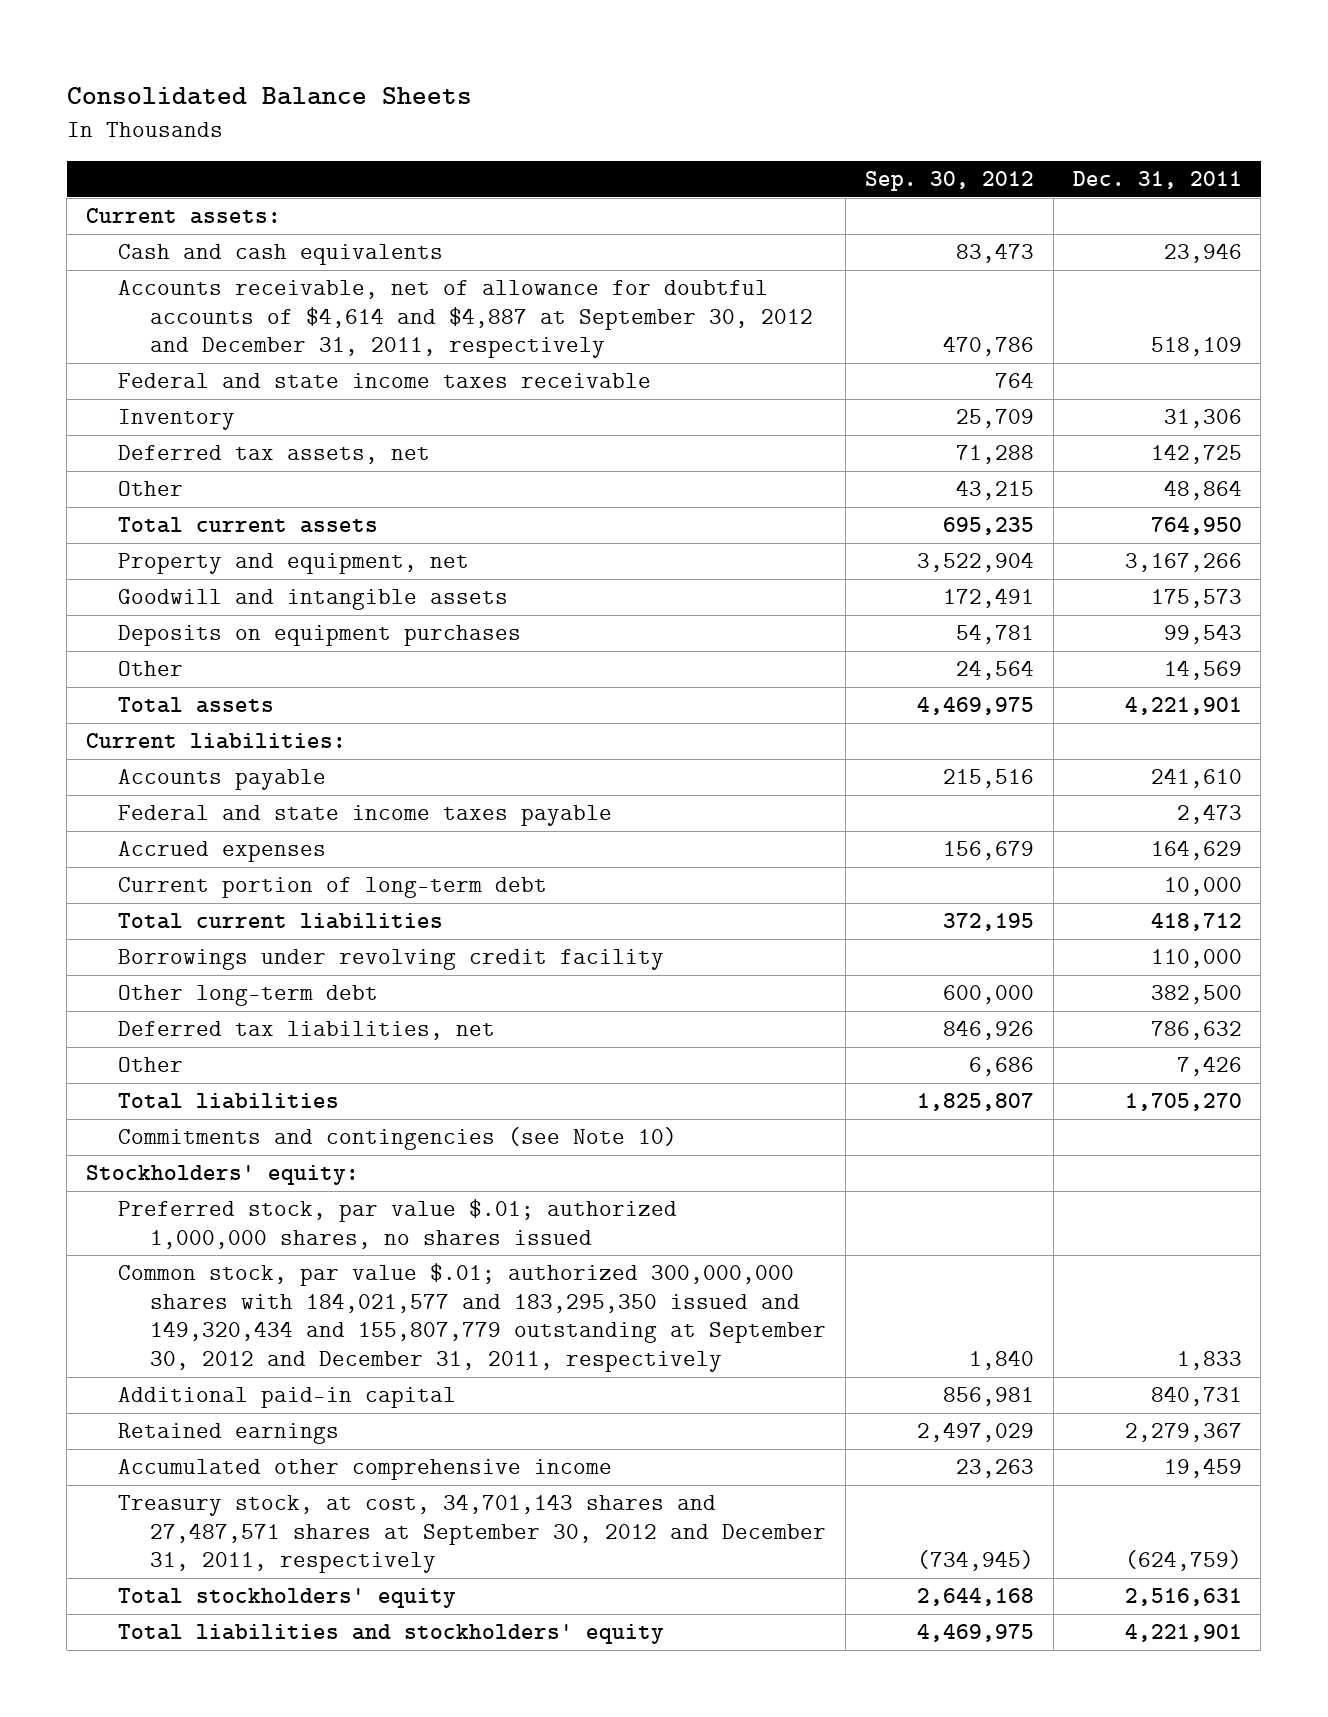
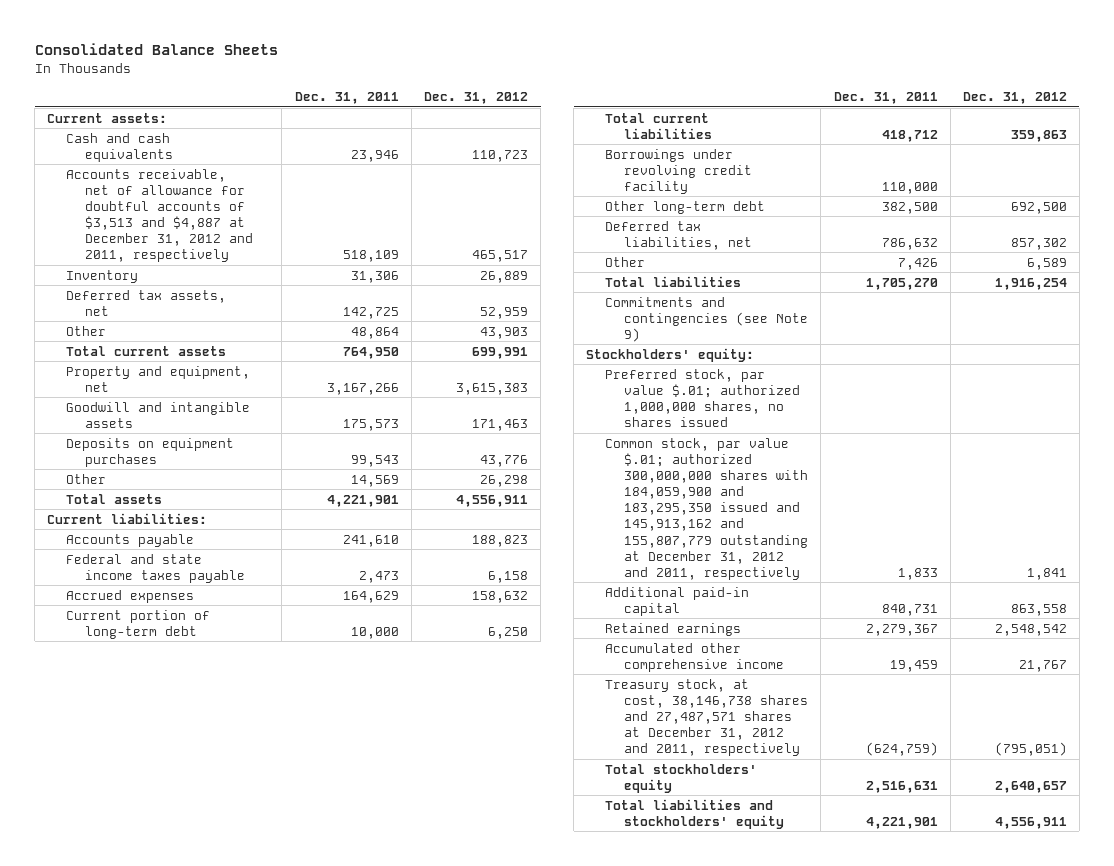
- | Sep. 30, 2012 | Dec. 31, 2011
+ | Dec. 31, 2011 | Dec. 31, 2012
- Accounts receivable, net of allowance for doubtful accounts of $4,614 and $4,887 at September 30, 2012 and December 31, 2011, respectively | 470,786 | 518,109
- Federal and state income taxes receivable | 764 |
+ Accounts receivable, net of allowance for doubtful accounts of $3,513 and $4,887 at December 31, 2012 and 2011, respectively | 518,109 | 465,517
- Commitments and contingencies (see Note 10)
+ Commitments and contingencies (see Note 9)
- Common stock, par value $.01; authorized 300,000,000 shares with 184,021,577 and 183,295,350 issued and 149,320,434 and 155,807,779 outstanding at September 30, 2012 and December 31, 2011, respectively | 1,840 | 1,833
+ Common stock, par value $.01; authorized 300,000,000 shares with 184,059,900 and 183,295,350 issued and 145,913,162 and 155,807,779 outstanding at December 31, 2012 and 2011, respectively | 1,833 | 1,841
- Treasury stock, at cost, 34,701,143 shares and 27,487,571 shares at September 30, 2012 and December 31, 2011, respectively | (734,945) | (624,759)
+ Treasury stock, at cost, 38,146,738 shares and 27,487,571 shares at December 31, 2012 and 2011, respectively | (624,759) | (795,051)

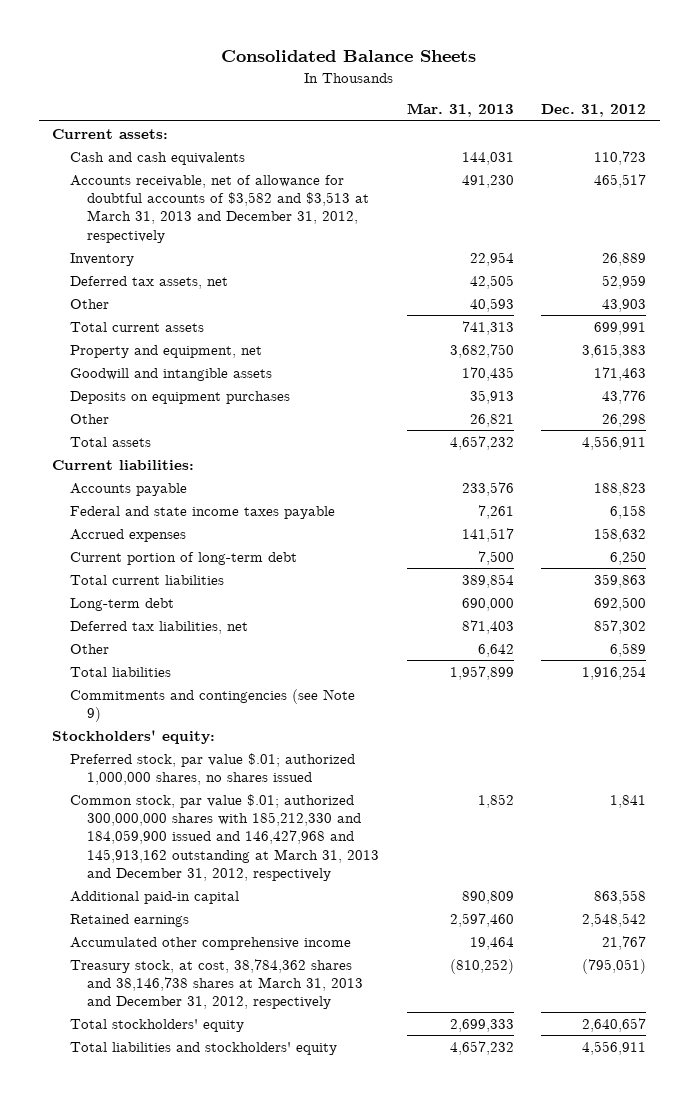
- | Dec. 31, 2011 | Dec. 31, 2012
+ | Mar. 31, 2013 | Dec. 31, 2012
- Accounts receivable, net of allowance for doubtful accounts of $3,513 and $4,887 at December 31, 2012 and 2011, respectively | 518,109 | 465,517
+ Accounts receivable, net of allowance for doubtful accounts of $3,582 and $3,513 at March 31, 2013 and December 31, 2012, respectively | 491,230 | 465,517
- Borrowings under revolving credit facility | 110,000 |
- Other long-term debt | 382,500 | 692,500
+ Long-term debt | 690,000 | 692,500
- Common stock, par value $.01; authorized 300,000,000 shares with 184,059,900 and 183,295,350 issued and 145,913,162 and 155,807,779 outstanding at December 31, 2012 and 2011, respectively | 1,833 | 1,841
+ Common stock, par value $.01; authorized 300,000,000 shares with 185,212,330 and 184,059,900 issued and 146,427,968 and 145,913,162 outstanding at March 31, 2013 and December 31, 2012, respectively | 1,852 | 1,841
- Treasury stock, at cost, 38,146,738 shares and 27,487,571 shares at December 31, 2012 and 2011, respectively | (624,759) | (795,051)
+ Treasury stock, at cost, 38,784,362 shares and 38,146,738 shares at March 31, 2013 and December 31, 2012, respectively | (810,252) | (795,051)

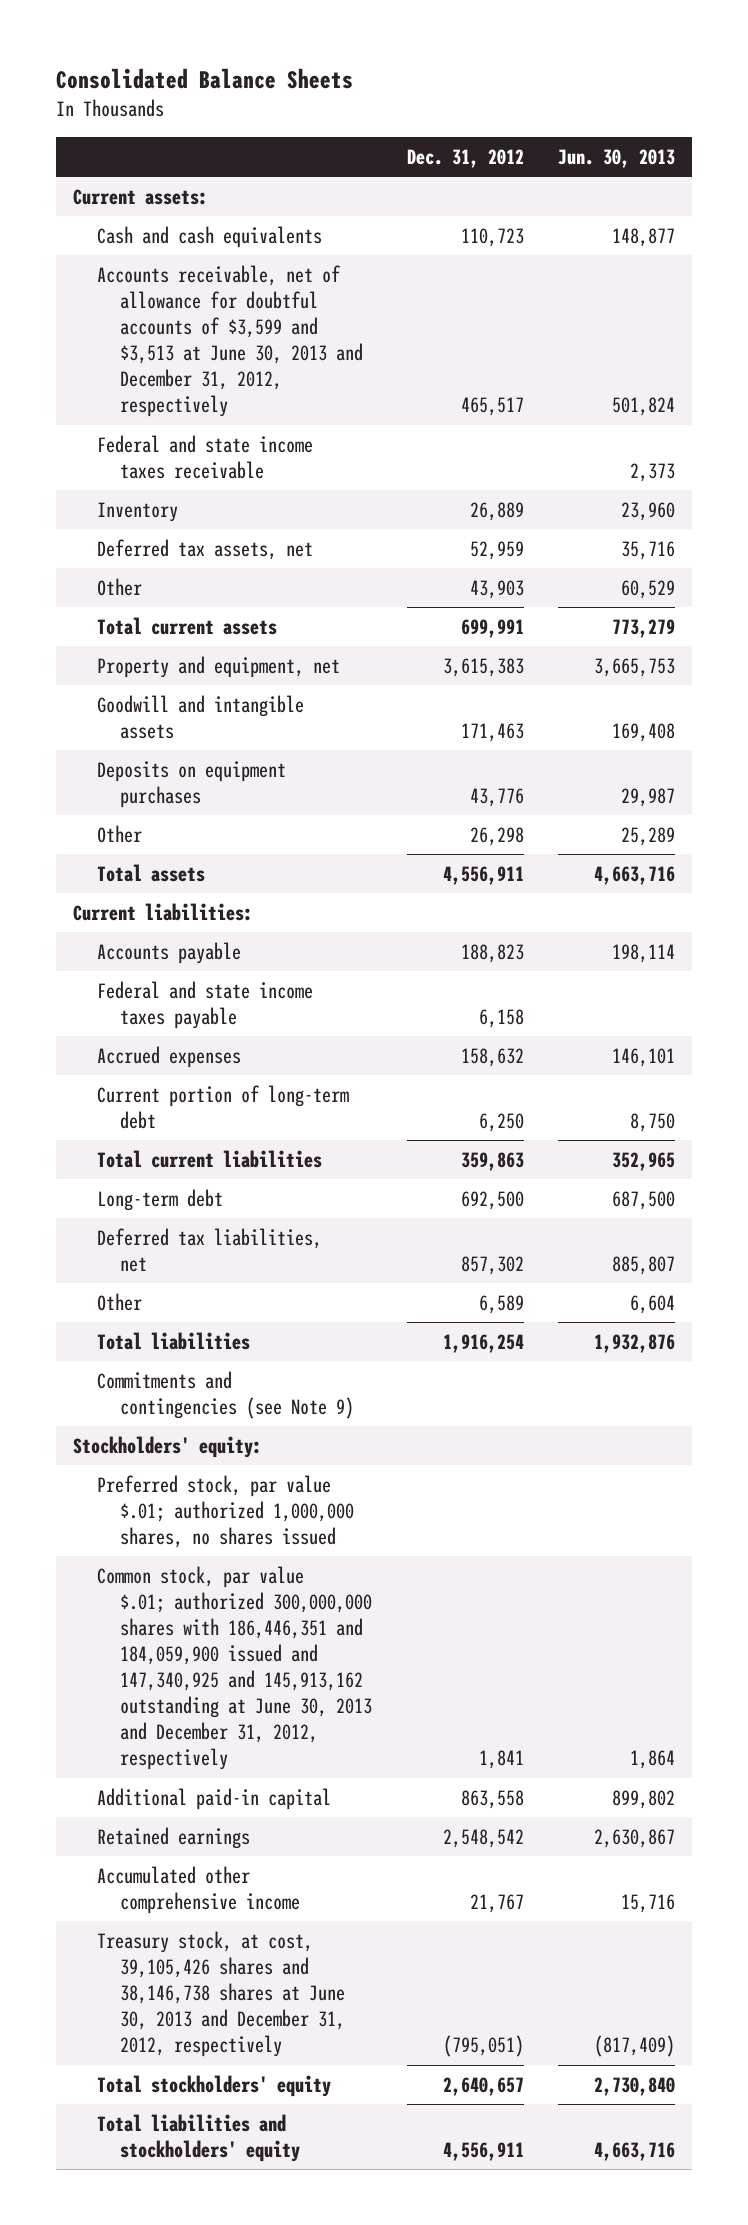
- | Mar. 31, 2013 | Dec. 31, 2012
+ | Dec. 31, 2012 | Jun. 30, 2013
- Accounts receivable, net of allowance for doubtful accounts of $3,582 and $3,513 at March 31, 2013 and December 31, 2012, respectively | 491,230 | 465,517
+ Accounts receivable, net of allowance for doubtful accounts of $3,599 and $3,513 at June 30, 2013 and December 31, 2012, respectively | 465,517 | 501,824
+ Federal and state income taxes receivable | | 2,373
- Common stock, par value $.01; authorized 300,000,000 shares with 185,212,330 and 184,059,900 issued and 146,427,968 and 145,913,162 outstanding at March 31, 2013 and December 31, 2012, respectively | 1,852 | 1,841
+ Common stock, par value $.01; authorized 300,000,000 shares with 186,446,351 and 184,059,900 issued and 147,340,925 and 145,913,162 outstanding at June 30, 2013 and December 31, 2012, respectively | 1,841 | 1,864
- Treasury stock, at cost, 38,784,362 shares and 38,146,738 shares at March 31, 2013 and December 31, 2012, respectively | (810,252) | (795,051)
+ Treasury stock, at cost, 39,105,426 shares and 38,146,738 shares at June 30, 2013 and December 31, 2012, respectively | (795,051) | (817,409)

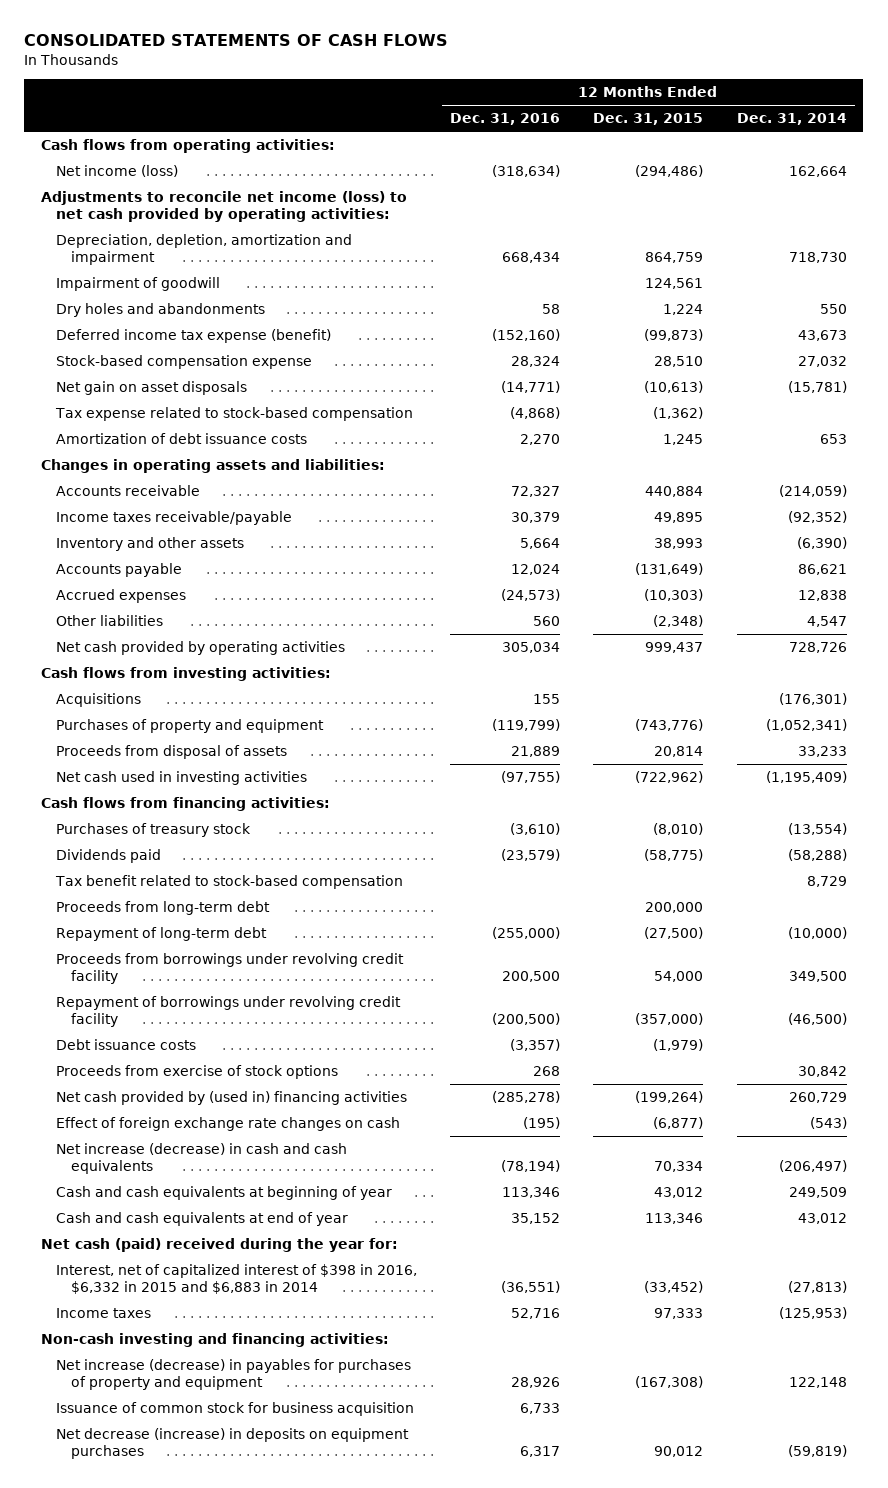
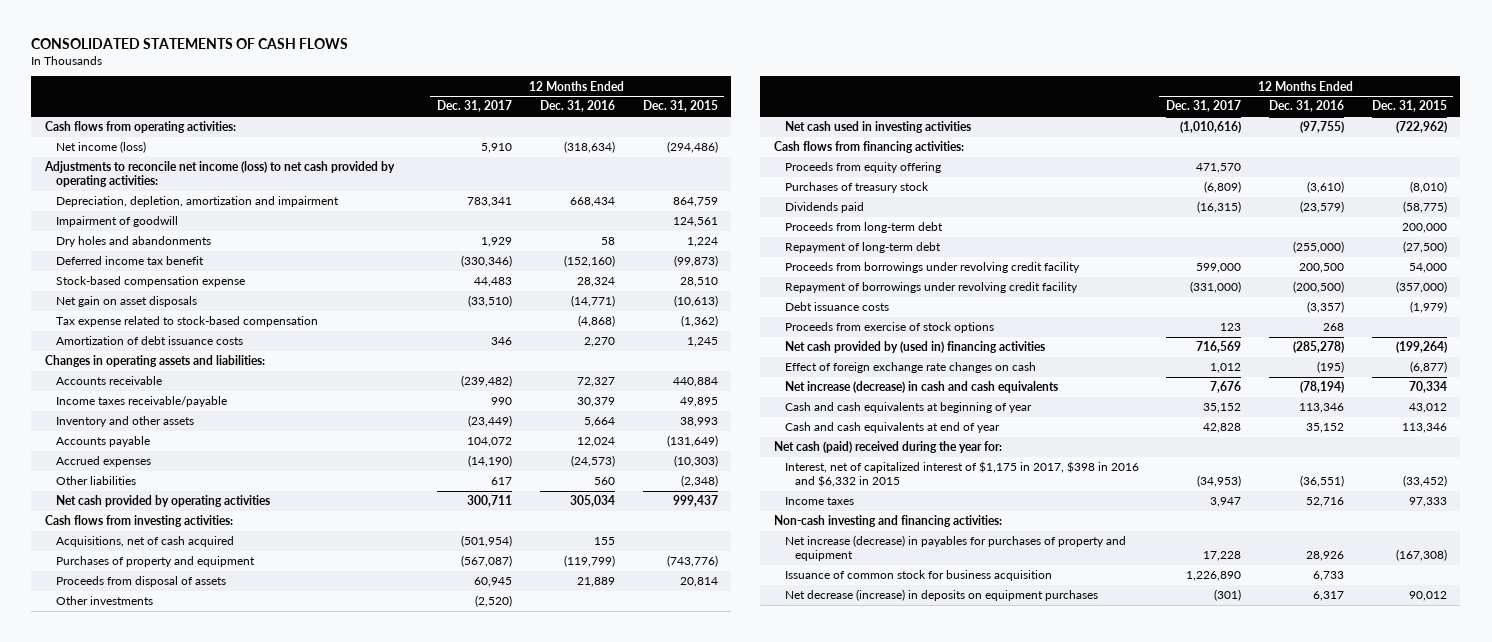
- | 12 Months Ended Dec. 31, 2016 | 12 Months Ended Dec. 31, 2015 | 12 Months Ended Dec. 31, 2014
+ | 12 Months Ended Dec. 31, 2017 | 12 Months Ended Dec. 31, 2016 | 12 Months Ended Dec. 31, 2015
- Deferred income tax expense (benefit) | (152,160) | (99,873) | 43,673
+ Deferred income tax benefit | (330,346) | (152,160) | (99,873)
- Acquisitions | 155 | | (176,301)
+ Acquisitions, net of cash acquired | (501,954) | 155 |
+ Other investments | (2,520) | |
+ Proceeds from equity offering | 471,570 | |
- Tax benefit related to stock-based compensation | | | 8,729
- Interest, net of capitalized interest of $398 in 2016, $6,332 in 2015 and $6,883 in 2014 | (36,551) | (33,452) | (27,813)
+ Interest, net of capitalized interest of $1,175 in 2017, $398 in 2016 and $6,332 in 2015 | (34,953) | (36,551) | (33,452)

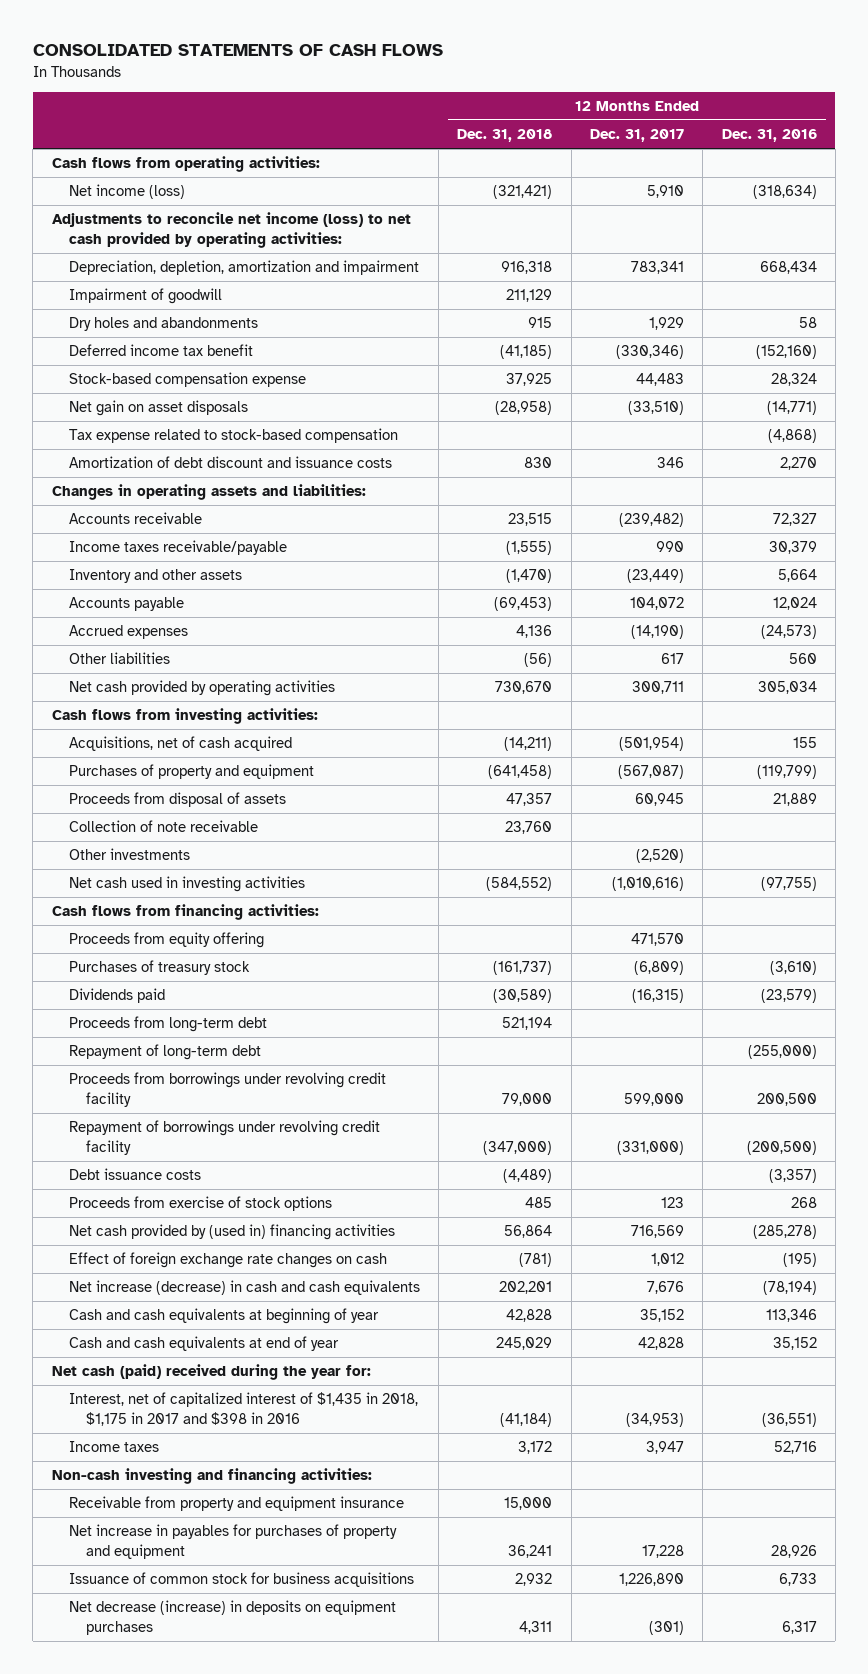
- | 12 Months Ended Dec. 31, 2017 | 12 Months Ended Dec. 31, 2016 | 12 Months Ended Dec. 31, 2015
+ | 12 Months Ended Dec. 31, 2018 | 12 Months Ended Dec. 31, 2017 | 12 Months Ended Dec. 31, 2016
- Amortization of debt issuance costs | 346 | 2,270 | 1,245
+ Amortization of debt discount and issuance costs | 830 | 346 | 2,270
+ Collection of note receivable | 23,760 | |
- Interest, net of capitalized interest of $1,175 in 2017, $398 in 2016 and $6,332 in 2015 | (34,953) | (36,551) | (33,452)
+ Interest, net of capitalized interest of $1,435 in 2018, $1,175 in 2017 and $398 in 2016 | (41,184) | (34,953) | (36,551)
- Net increase (decrease) in payables for purchases of property and equipment | 17,228 | 28,926 | (167,308)
- Issuance of common stock for business acquisition | 1,226,890 | 6,733 |
+ Receivable from property and equipment insurance | 15,000 | |
+ Net increase in payables for purchases of property and equipment | 36,241 | 17,228 | 28,926
+ Issuance of common stock for business acquisitions | 2,932 | 1,226,890 | 6,733

